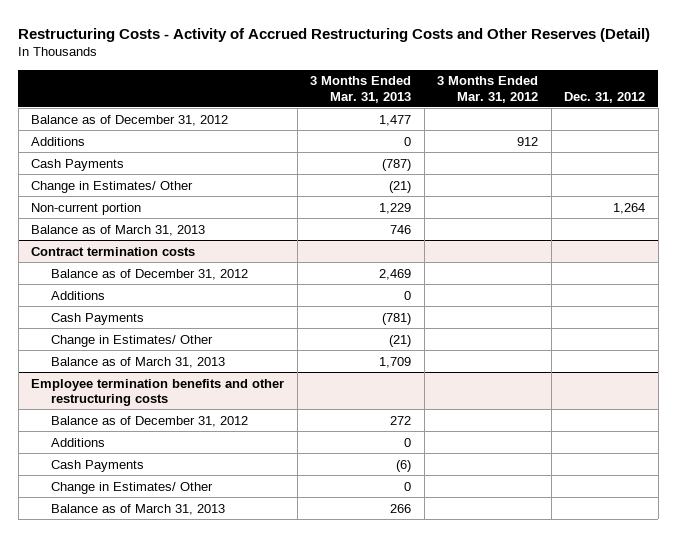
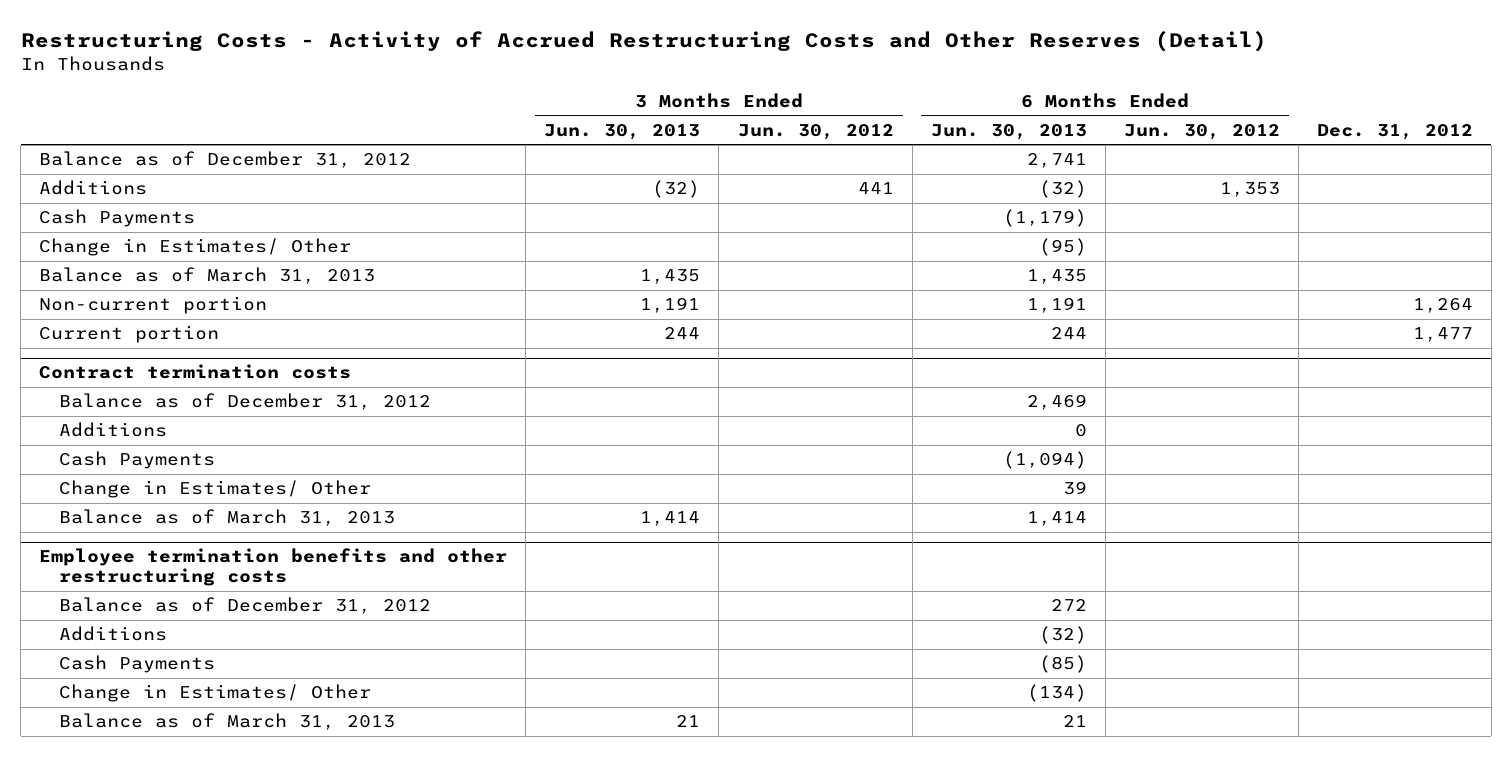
- | 3 Months Ended Mar. 31, 2013 | 3 Months Ended Mar. 31, 2012 | Dec. 31, 2012
+ | 3 Months Ended Jun. 30, 2013 | 3 Months Ended Jun. 30, 2012 | 6 Months Ended Jun. 30, 2013 | 6 Months Ended Jun. 30, 2012 | Dec. 31, 2012
moved down: Non-current portion | 1,191 | | 1,191 | | 1,264
+ Current portion | 244 | | 244 | | 1,477

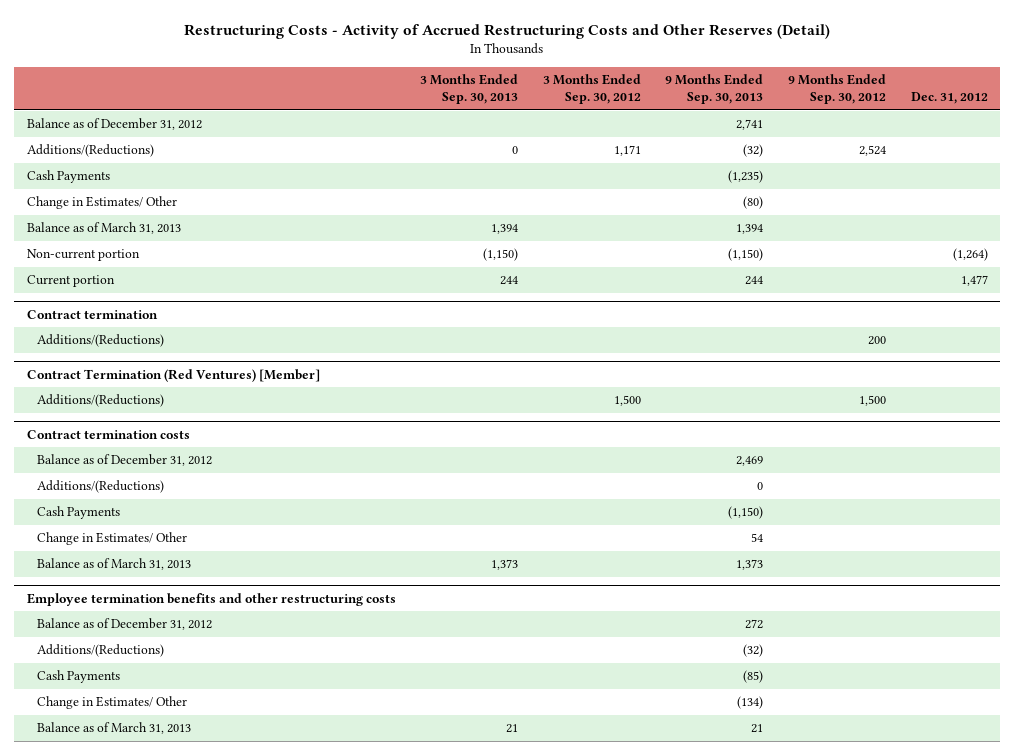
- | 3 Months Ended Jun. 30, 2013 | 3 Months Ended Jun. 30, 2012 | 6 Months Ended Jun. 30, 2013 | 6 Months Ended Jun. 30, 2012 | Dec. 31, 2012
+ | 3 Months Ended Sep. 30, 2013 | 3 Months Ended Sep. 30, 2012 | 9 Months Ended Sep. 30, 2013 | 9 Months Ended Sep. 30, 2012 | Dec. 31, 2012
- Additions | (32) | 441 | (32) | 1,353 |
+ Additions/(Reductions) | 0 | 1,171 | (32) | 2,524 |
- Non-current portion | 1,191 | | 1,191 | | 1,264
+ Non-current portion | (1,150) | | (1,150) | | (1,264)
+ Contract termination
+ Additions/(Reductions) | | | | 200 |
+ Contract Termination (Red Ventures) [Member]
+ Additions/(Reductions) | | 1,500 | | 1,500 |
@ Contract termination costs
- Additions | | | 0 | |
+ Additions/(Reductions) | | | 0 | |
@ Employee termination benefits and other restructuring costs
- Additions | | | (32) | |
+ Additions/(Reductions) | | | (32) | |

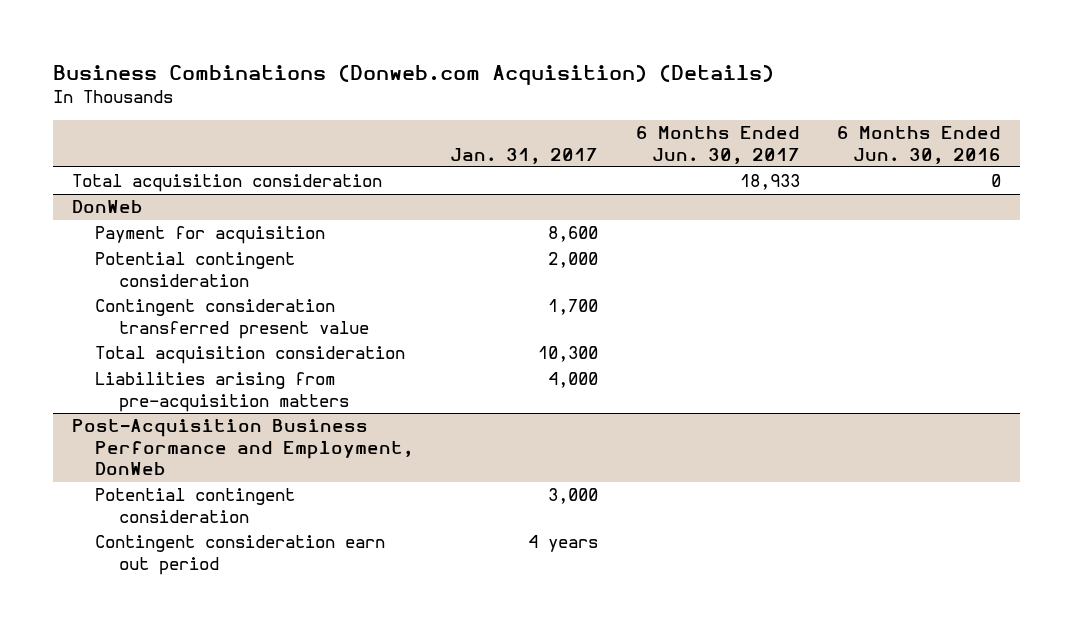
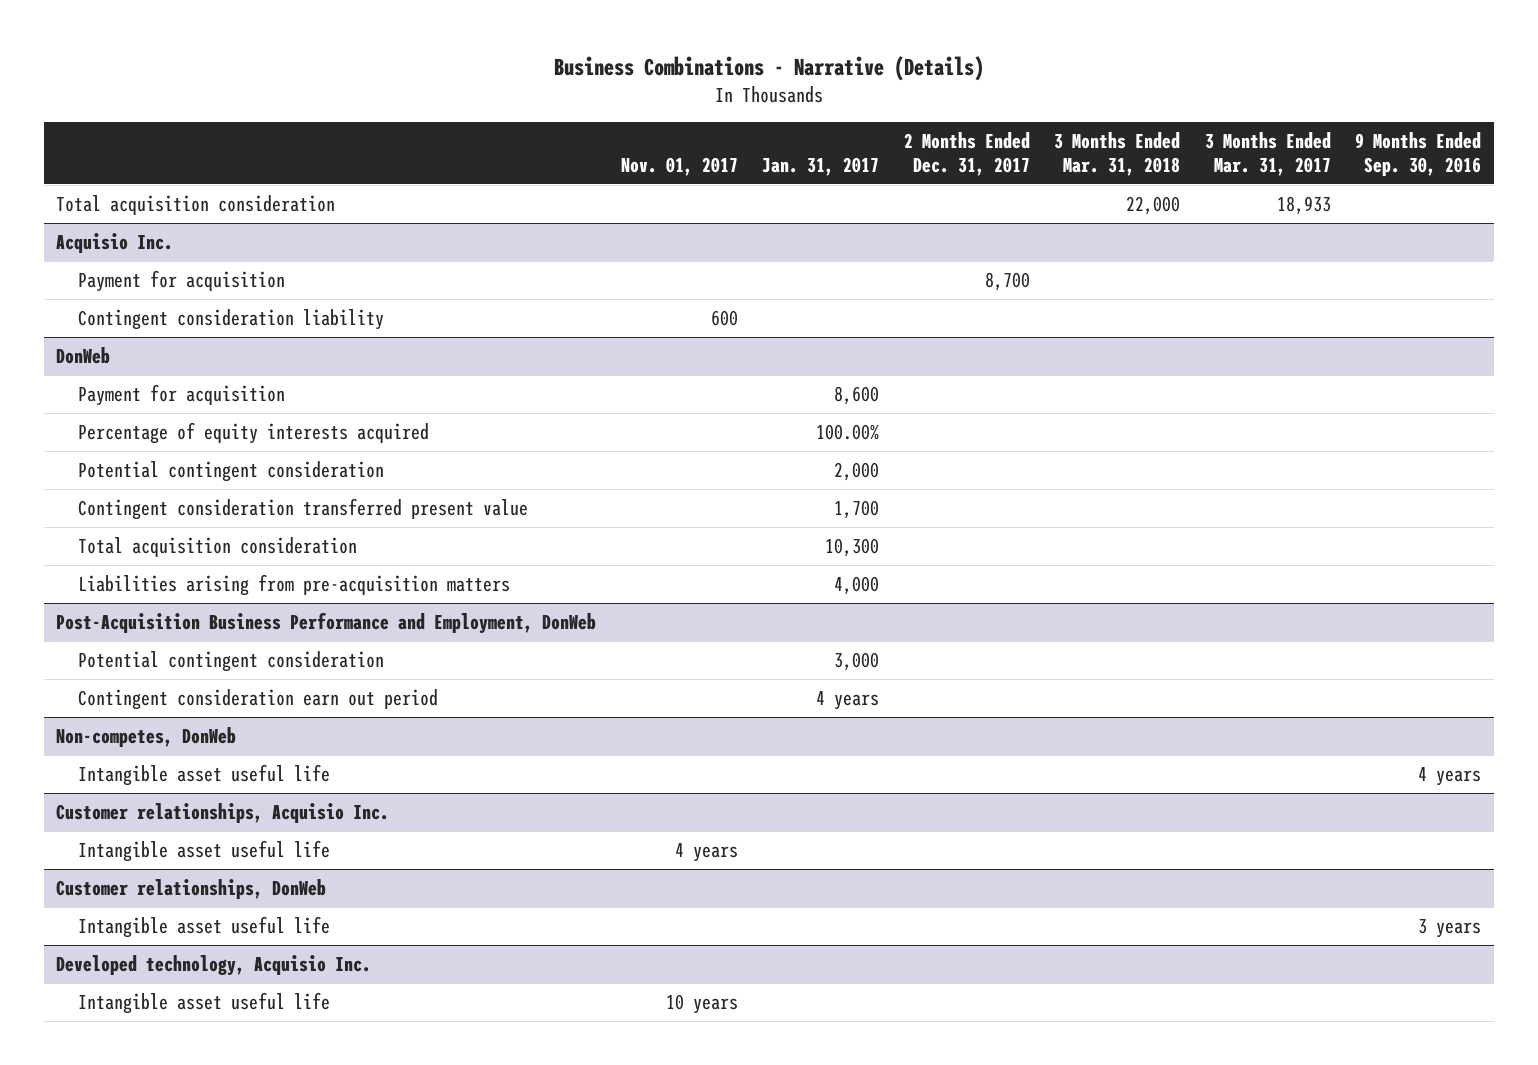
- Business Combinations (Donweb.com Acquisition) (Details)
+ Business Combinations - Narrative (Details)
- | Jan. 31, 2017 | 6 Months Ended Jun. 30, 2017 | 6 Months Ended Jun. 30, 2016
+ | Nov. 01, 2017 | Jan. 31, 2017 | 2 Months Ended Dec. 31, 2017 | 3 Months Ended Mar. 31, 2018 | 3 Months Ended Mar. 31, 2017 | 9 Months Ended Sep. 30, 2016
+ Acquisio Inc.
+ Payment for acquisition | | | 8,700 | | |
+ Contingent consideration liability | 600 | | | | |
@ DonWeb
+ Percentage of equity interests acquired | | 100.00% | | | |
+ Non-competes, DonWeb
+ Intangible asset useful life | | | | | | 4 years
+ Customer relationships, Acquisio Inc.
+ Intangible asset useful life | 4 years | | | | |
+ Customer relationships, DonWeb
+ Intangible asset useful life | | | | | | 3 years
+ Developed technology, Acquisio Inc.
+ Intangible asset useful life | 10 years | | | | |

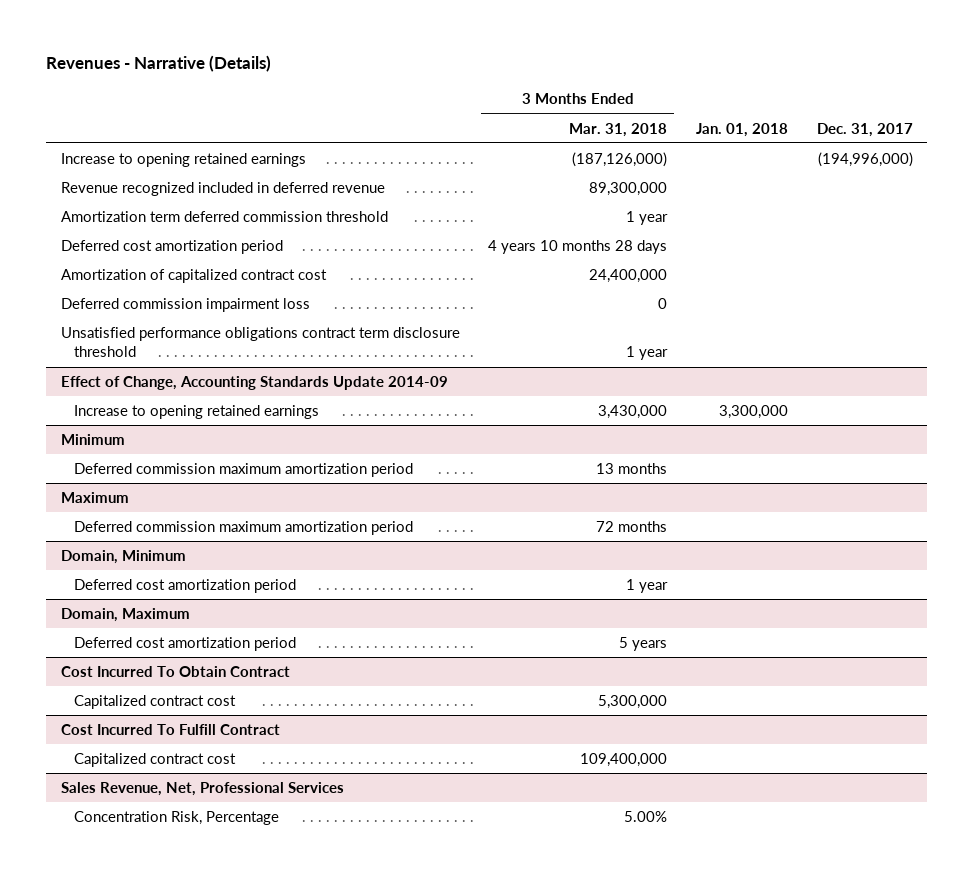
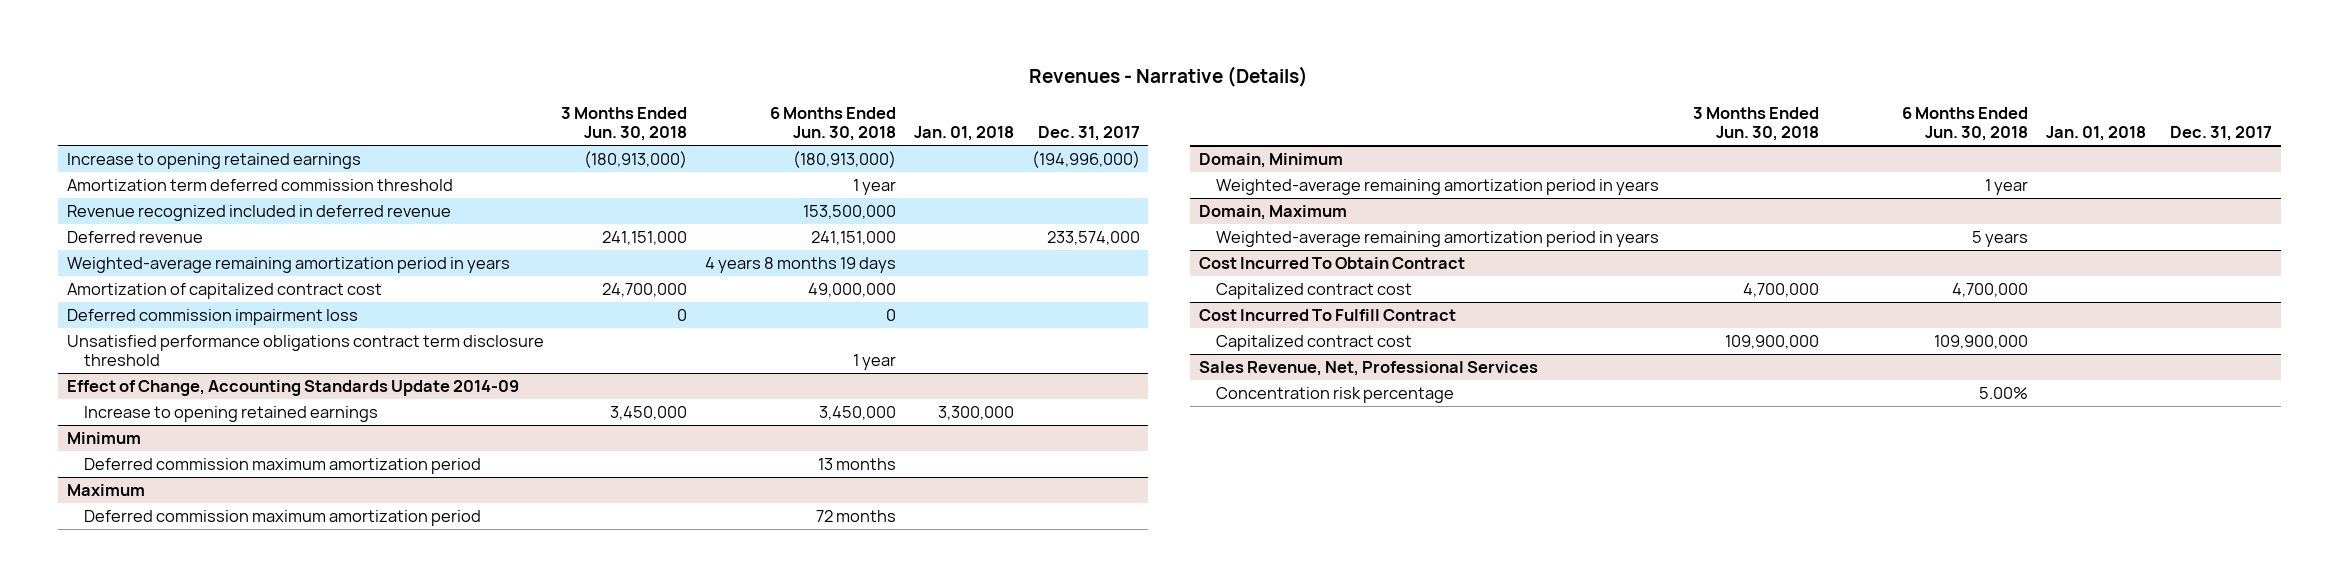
- | 3 Months Ended Mar. 31, 2018 | Jan. 01, 2018 | Dec. 31, 2017
+ | 3 Months Ended Jun. 30, 2018 | 6 Months Ended Jun. 30, 2018 | Jan. 01, 2018 | Dec. 31, 2017
- Deferred cost amortization period | 4 years 10 months 28 days | |
moved down: Revenue recognized included in deferred revenue | | 153,500,000 | |
+ Deferred revenue | 241,151,000 | 241,151,000 | | 233,574,000
+ Weighted-average remaining amortization period in years | | 4 years 8 months 19 days | |
@ Domain, Minimum
- Deferred cost amortization period | 1 year | |
+ Weighted-average remaining amortization period in years | | 1 year | |
@ Domain, Maximum
- Deferred cost amortization period | 5 years | |
+ Weighted-average remaining amortization period in years | | 5 years | |
@ Sales Revenue, Net, Professional Services
- Concentration Risk, Percentage | 5.00% | |
+ Concentration risk percentage | | 5.00% | |

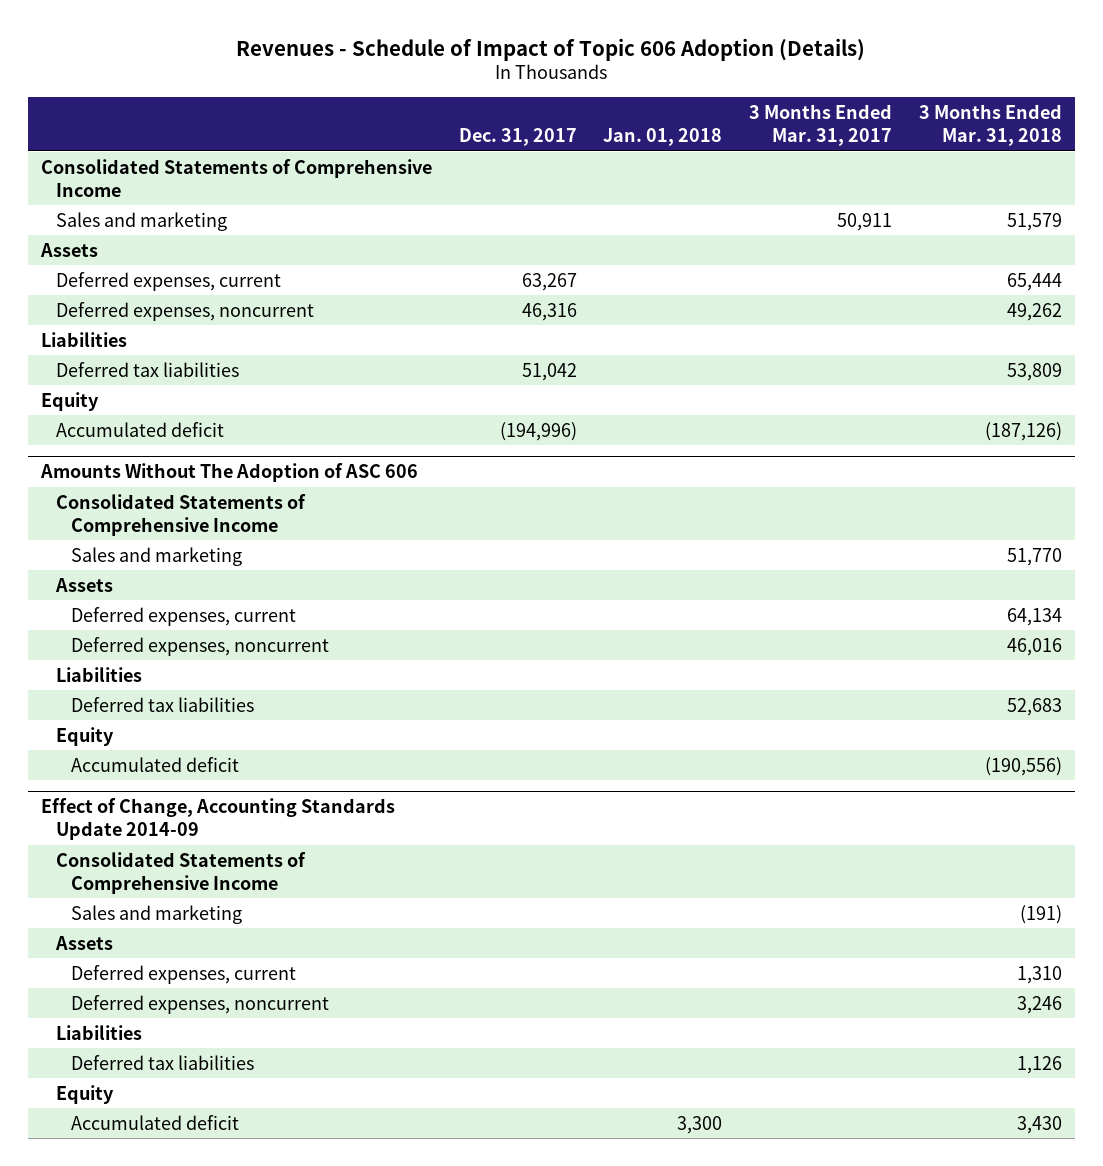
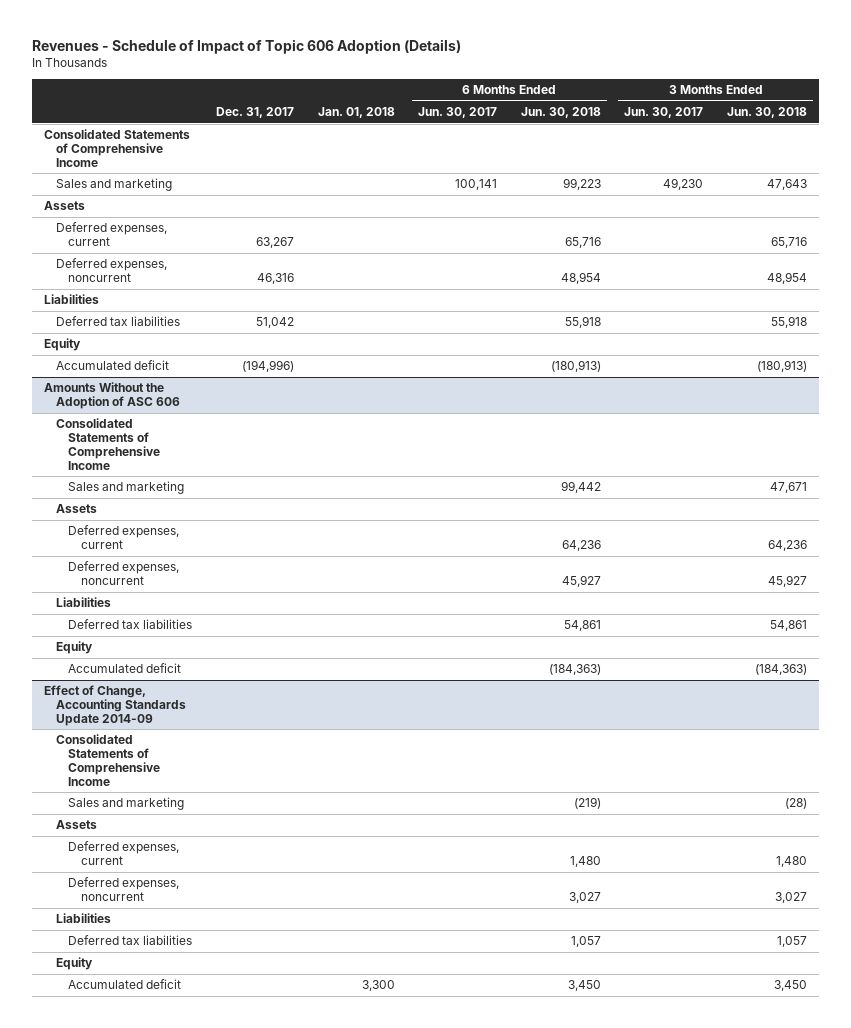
- | Dec. 31, 2017 | Jan. 01, 2018 | 3 Months Ended Mar. 31, 2017 | 3 Months Ended Mar. 31, 2018
+ | Dec. 31, 2017 | Jan. 01, 2018 | 6 Months Ended Jun. 30, 2017 | 6 Months Ended Jun. 30, 2018 | 3 Months Ended Jun. 30, 2017 | 3 Months Ended Jun. 30, 2018
- Amounts Without The Adoption of ASC 606
+ Amounts Without the Adoption of ASC 606

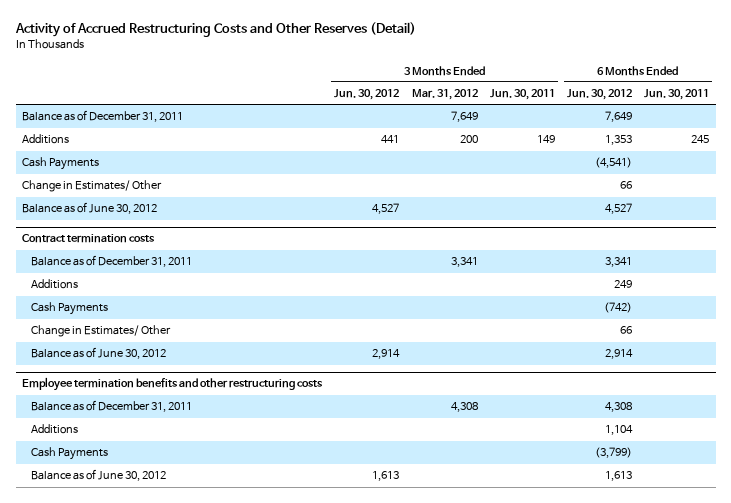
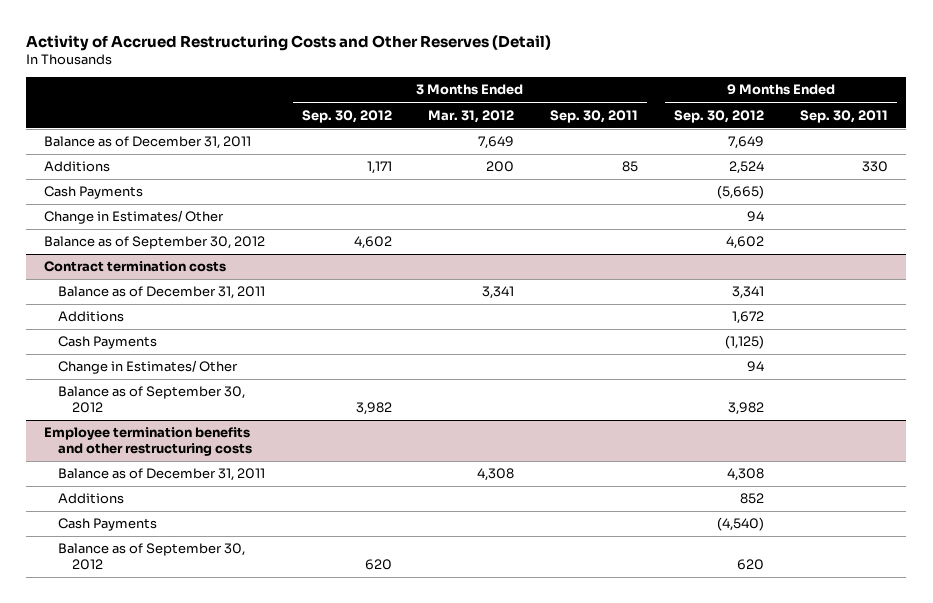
- | 3 Months Ended Jun. 30, 2012 | 3 Months Ended Mar. 31, 2012 | 3 Months Ended Jun. 30, 2011 | 6 Months Ended Jun. 30, 2012 | 6 Months Ended Jun. 30, 2011
+ | 3 Months Ended Sep. 30, 2012 | 3 Months Ended Mar. 31, 2012 | 3 Months Ended Sep. 30, 2011 | 9 Months Ended Sep. 30, 2012 | 9 Months Ended Sep. 30, 2011
- Balance as of June 30, 2012 | 4,527 | | | 4,527 |
+ Balance as of September 30, 2012 | 4,602 | | | 4,602 |
@ Contract termination costs
- Balance as of June 30, 2012 | 2,914 | | | 2,914 |
+ Balance as of September 30, 2012 | 3,982 | | | 3,982 |
@ Employee termination benefits and other restructuring costs
- Balance as of June 30, 2012 | 1,613 | | | 1,613 |
+ Balance as of September 30, 2012 | 620 | | | 620 |

